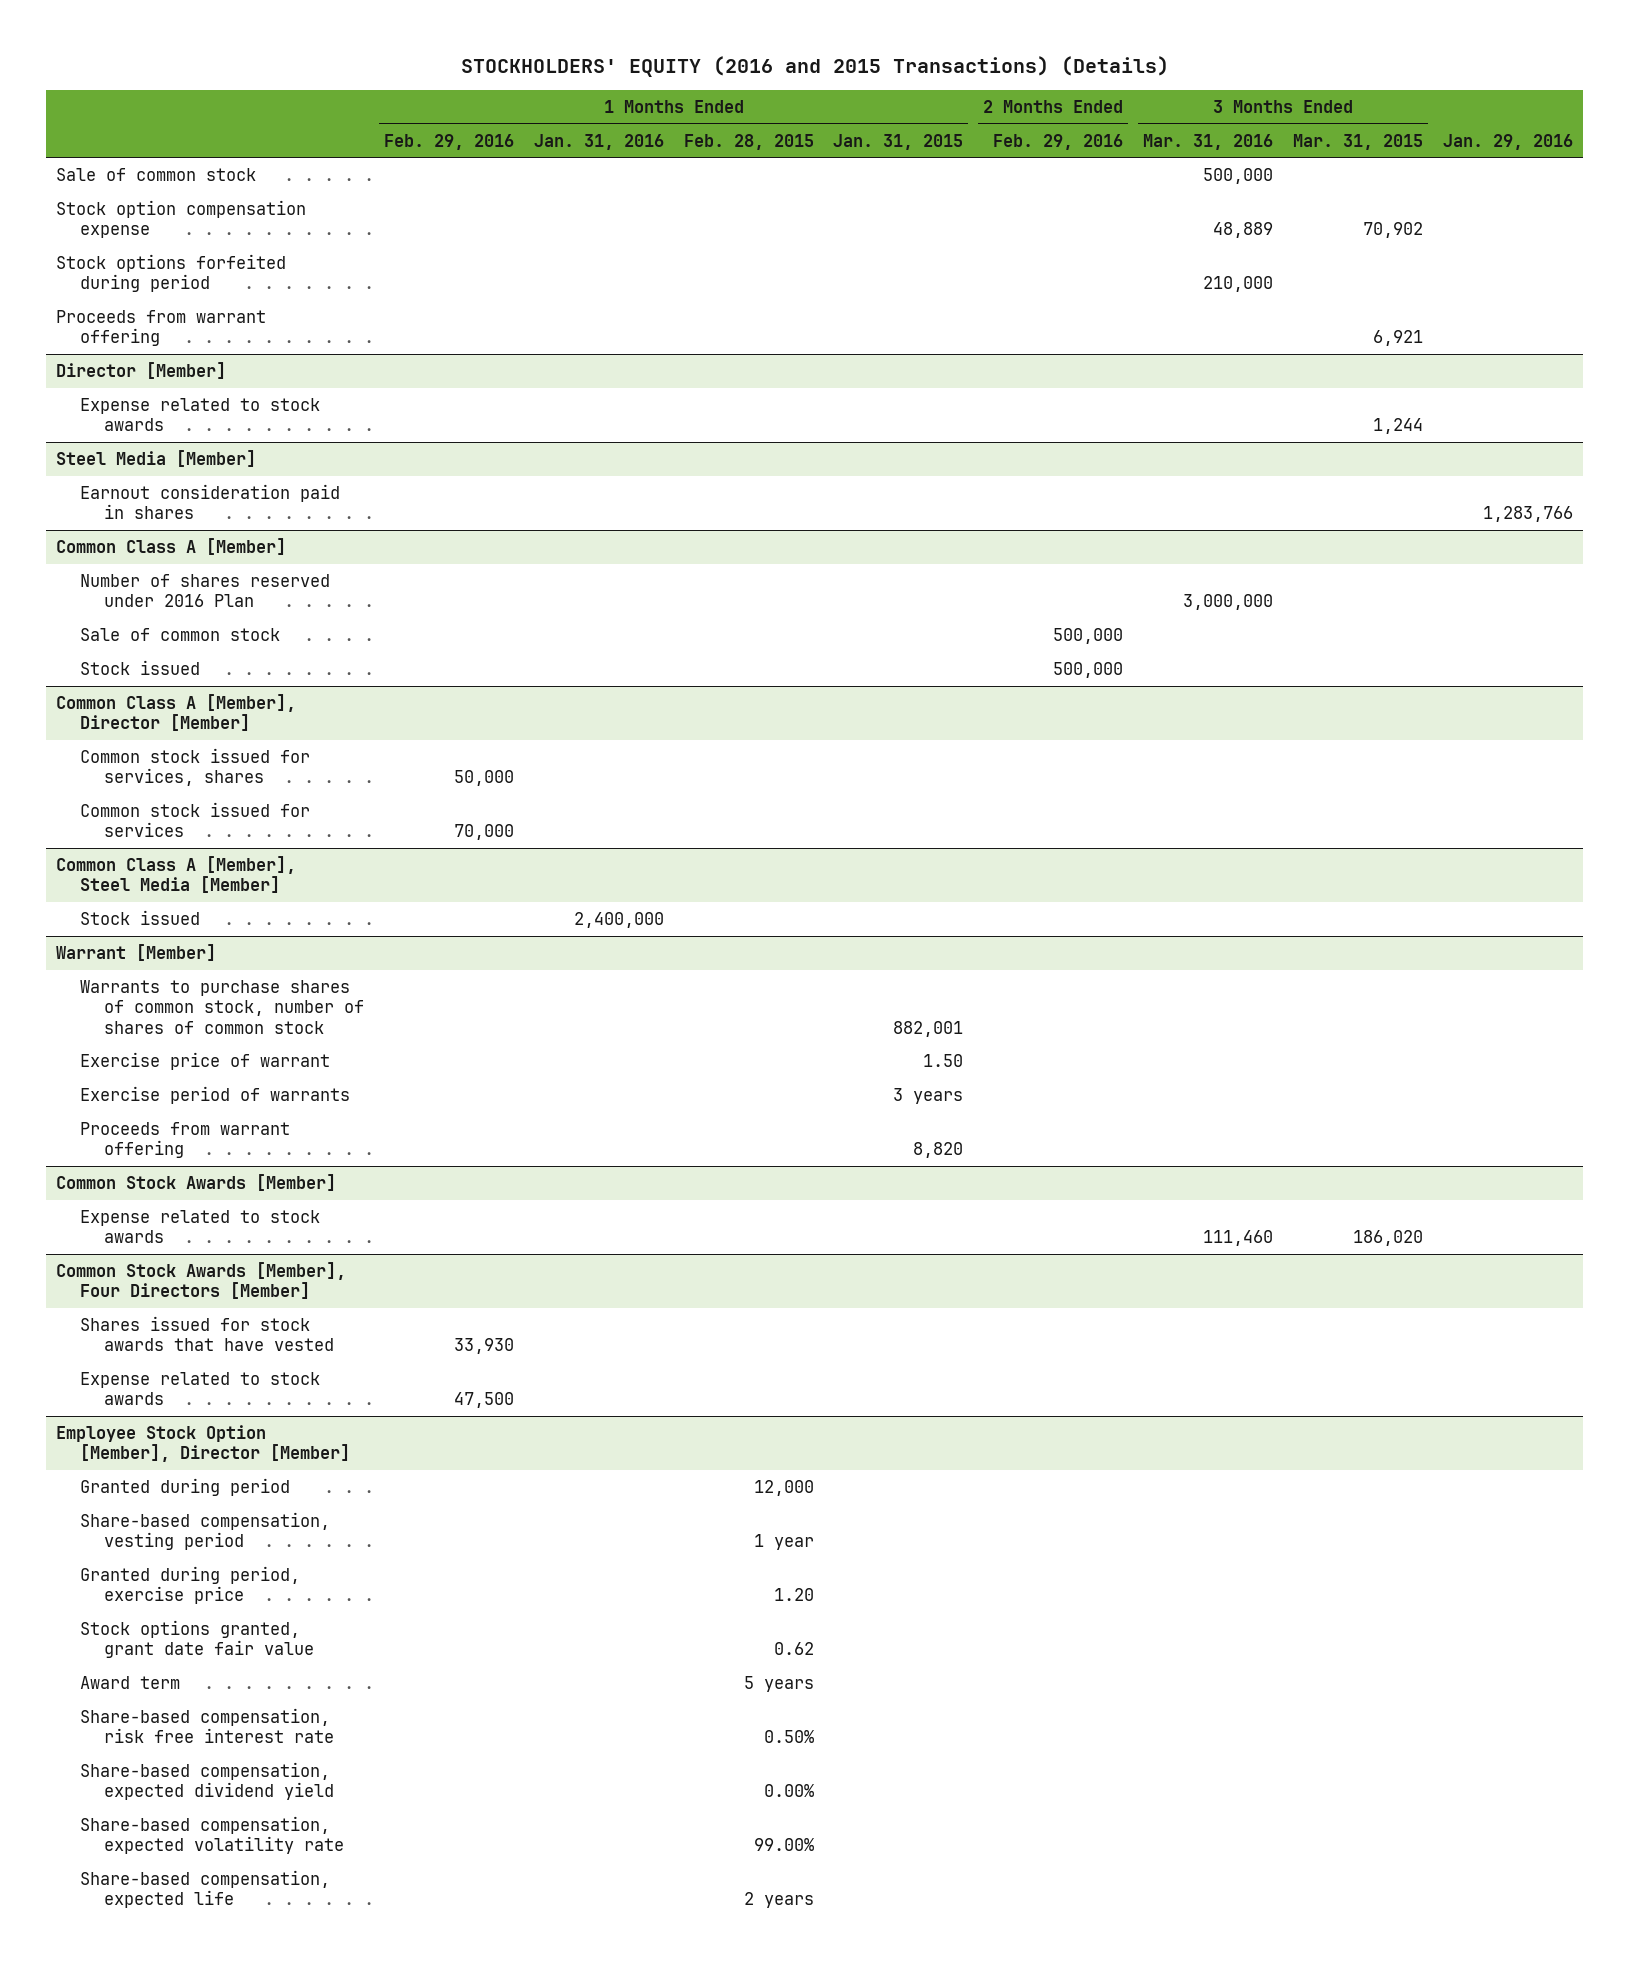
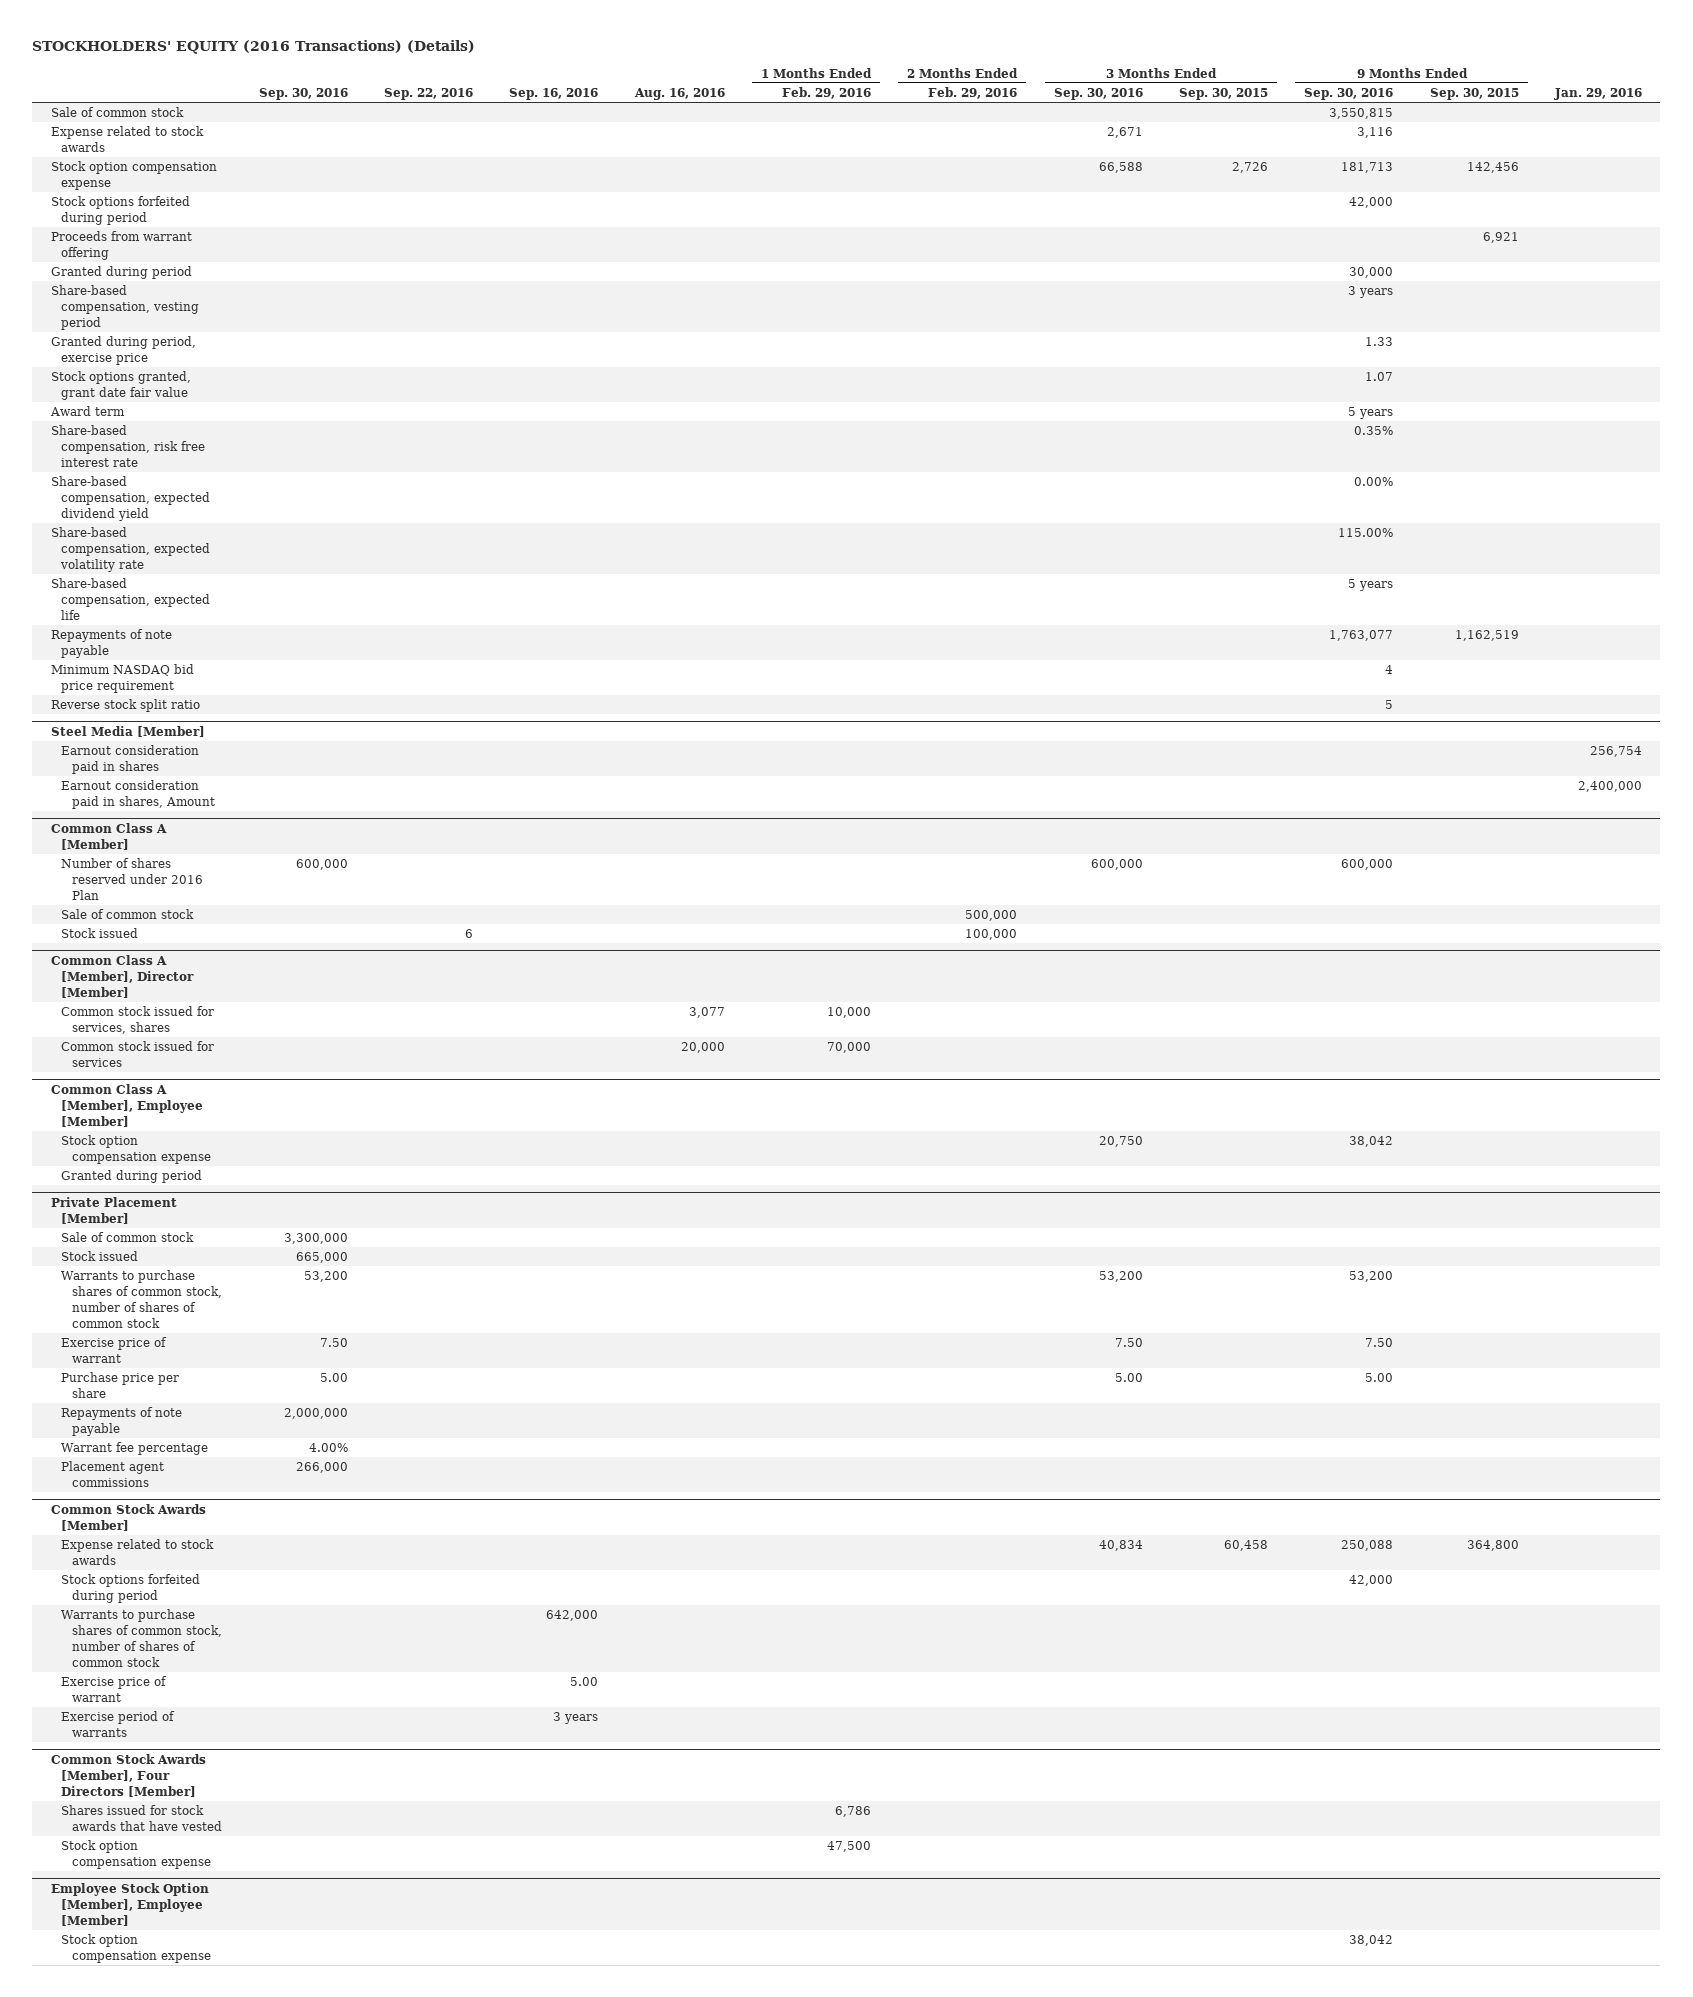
- STOCKHOLDERS' EQUITY (2016 and 2015 Transactions) (Details)
+ STOCKHOLDERS' EQUITY (2016 Transactions) (Details)
- | 1 Months Ended Feb. 29, 2016 | 1 Months Ended Jan. 31, 2016 | 1 Months Ended Feb. 28, 2015 | 1 Months Ended Jan. 31, 2015 | 2 Months Ended Feb. 29, 2016 | 3 Months Ended Mar. 31, 2016 | 3 Months Ended Mar. 31, 2015 | Jan. 29, 2016
+ | Sep. 30, 2016 | Sep. 22, 2016 | Sep. 16, 2016 | Aug. 16, 2016 | 1 Months Ended Feb. 29, 2016 | 2 Months Ended Feb. 29, 2016 | 3 Months Ended Sep. 30, 2016 | 3 Months Ended Sep. 30, 2015 | 9 Months Ended Sep. 30, 2016 | 9 Months Ended Sep. 30, 2015 | Jan. 29, 2016
+ Expense related to stock awards | | | | | | | 2,671 | | 3,116 | |
- Director [Member]
- Expense related to stock awards | | | | | | | 1,244 |
+ Granted during period | | | | | | | | | 30,000 | |
+ Share-based compensation, vesting period | | | | | | | | | 3 years | |
+ Granted during period, exercise price | | | | | | | | | 1.33 | |
+ Stock options granted, grant date fair value | | | | | | | | | 1.07 | |
+ Award term | | | | | | | | | 5 years | |
+ Share-based compensation, risk free interest rate | | | | | | | | | 0.35% | |
+ Share-based compensation, expected dividend yield | | | | | | | | | 0.00% | |
+ Share-based compensation, expected volatility rate | | | | | | | | | 115.00% | |
+ Share-based compensation, expected life | | | | | | | | | 5 years | |
+ Repayments of note payable | | | | | | | | | 1,763,077 | 1,162,519 |
+ Minimum NASDAQ bid price requirement | | | | | | | | | 4 | |
+ Reverse stock split ratio | | | | | | | | | 5 | |
@ Steel Media [Member]
- Earnout consideration paid in shares | | | | | | | | 1,283,766
+ Earnout consideration paid in shares | | | | | | | | | | | 256,754
+ Earnout consideration paid in shares, Amount | | | | | | | | | | | 2,400,000
@ Common Class A [Member]
- Stock issued | | | | | 500,000 | | |
+ Stock issued | | 6 | | | | 100,000 | | | | |
@ Common Class A [Member], Director [Member]
- Common stock issued for services, shares | 50,000 | | | | | | |
+ Common stock issued for services, shares | | | | 3,077 | 10,000 | | | | | |
- Common Class A [Member], Steel Media [Member]
- Stock issued | | 2,400,000 | | | | | |
- Warrant [Member]
- Warrants to purchase shares of common stock, number of shares of common stock | | | | 882,001 | | | |
- Exercise price of warrant | | | | 1.50 | | | |
- Exercise period of warrants | | | | 3 years | | | |
- Proceeds from warrant offering | | | | 8,820 | | | |
+ Common Class A [Member], Employee [Member]
+ Stock option compensation expense | | | | | | | 20,750 | | 38,042 | |
+ Granted during period
+ Private Placement [Member]
+ Sale of common stock | 3,300,000 | | | | | | | | | |
+ Stock issued | 665,000 | | | | | | | | | |
+ Warrants to purchase shares of common stock, number of shares of common stock | 53,200 | | | | | | 53,200 | | 53,200 | |
+ Exercise price of warrant | 7.50 | | | | | | 7.50 | | 7.50 | |
+ Purchase price per share | 5.00 | | | | | | 5.00 | | 5.00 | |
+ Repayments of note payable | 2,000,000 | | | | | | | | | |
+ Warrant fee percentage | 4.00% | | | | | | | | | |
+ Placement agent commissions | 266,000 | | | | | | | | | |
@ Common Stock Awards [Member]
+ Stock options forfeited during period | | | | | | | | | 42,000 | |
+ Warrants to purchase shares of common stock, number of shares of common stock | | | 642,000 | | | | | | | |
+ Exercise price of warrant | | | 5.00 | | | | | | | |
+ Exercise period of warrants | | | 3 years | | | | | | | |
@ Common Stock Awards [Member], Four Directors [Member]
- Shares issued for stock awards that have vested | 33,930 | | | | | | |
- Expense related to stock awards | 47,500 | | | | | | |
- Employee Stock Option [Member], Director [Member]
- Granted during period | | | 12,000 | | | | |
- Share-based compensation, vesting period | | | 1 year | | | | |
- Granted during period, exercise price | | | 1.20 | | | | |
- Stock options granted, grant date fair value | | | 0.62 | | | | |
- Award term | | | 5 years | | | | |
- Share-based compensation, risk free interest rate | | | 0.50% | | | | |
- Share-based compensation, expected dividend yield | | | 0.00% | | | | |
- Share-based compensation, expected volatility rate | | | 99.00% | | | | |
- Share-based compensation, expected life | | | 2 years | | | | |
@ Common Stock Awards [Member], Four Directors [Member]
+ Shares issued for stock awards that have vested | | | | | 6,786 | | | | | |
+ Stock option compensation expense | | | | | 47,500 | | | | | |
+ Employee Stock Option [Member], Employee [Member]
+ Stock option compensation expense | | | | | | | | | 38,042 | |

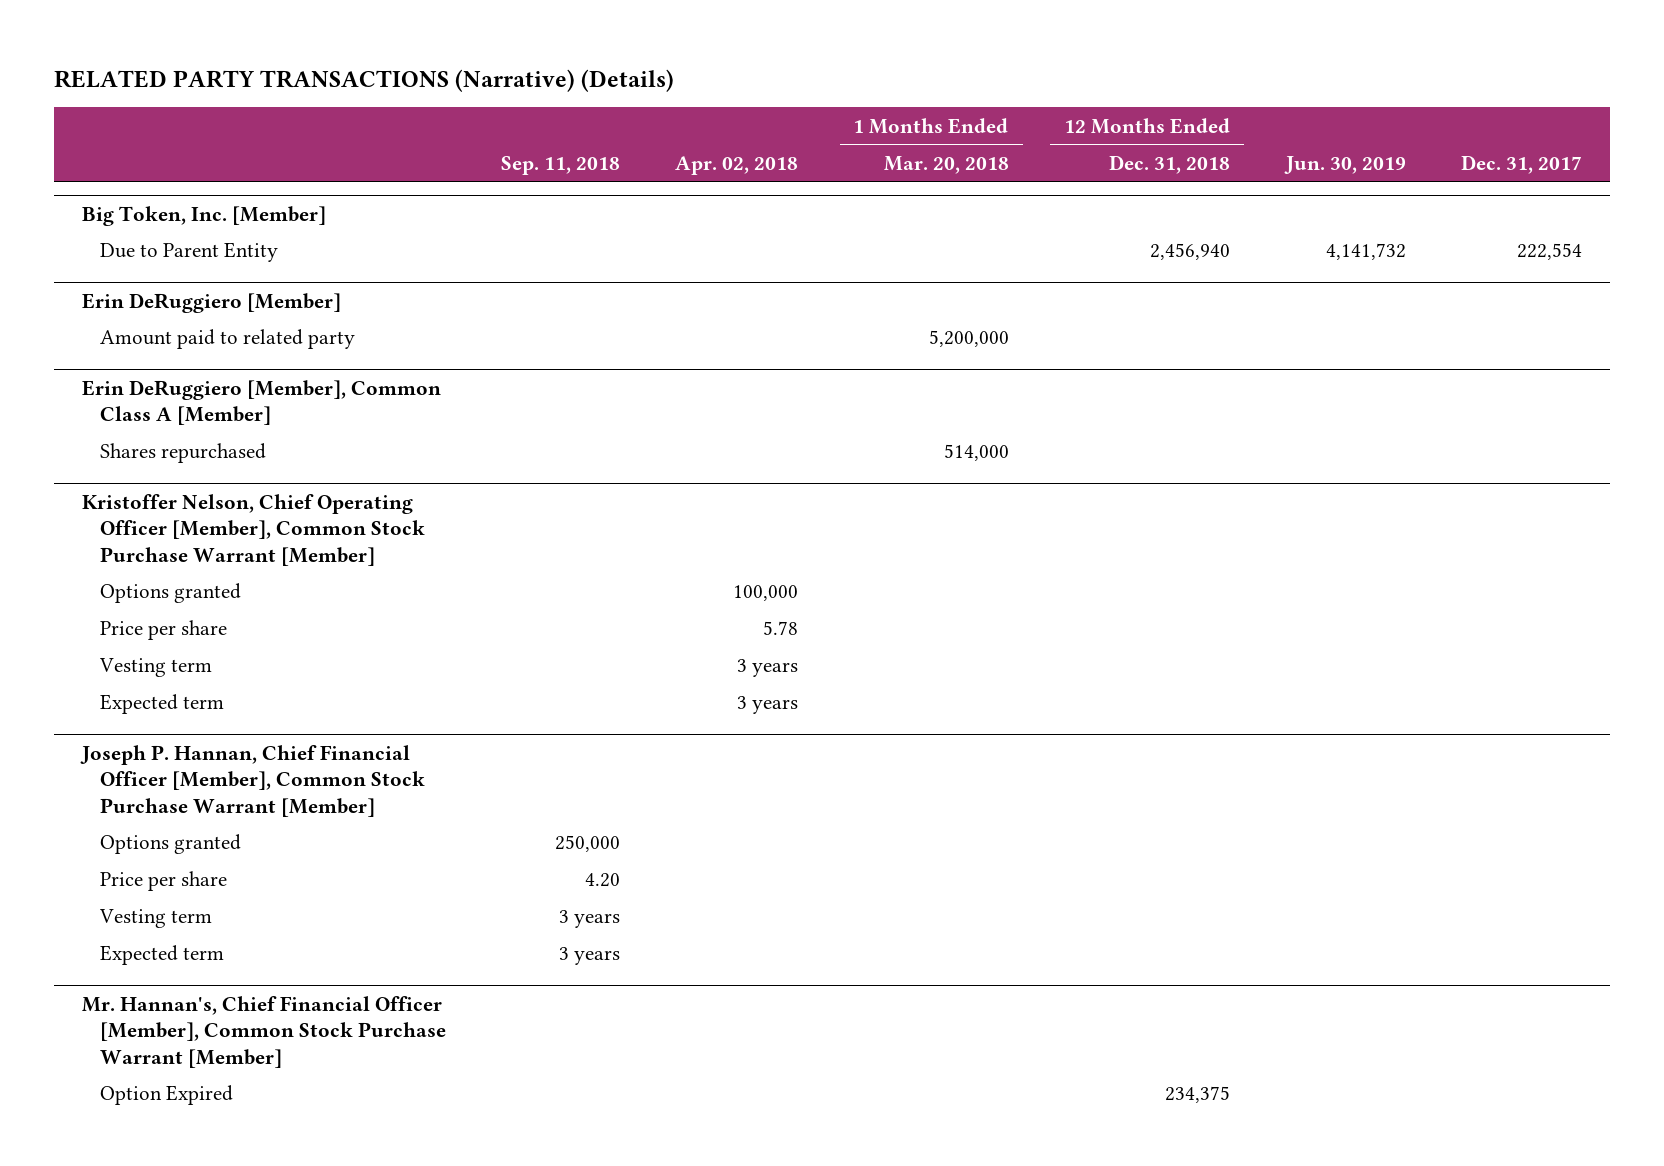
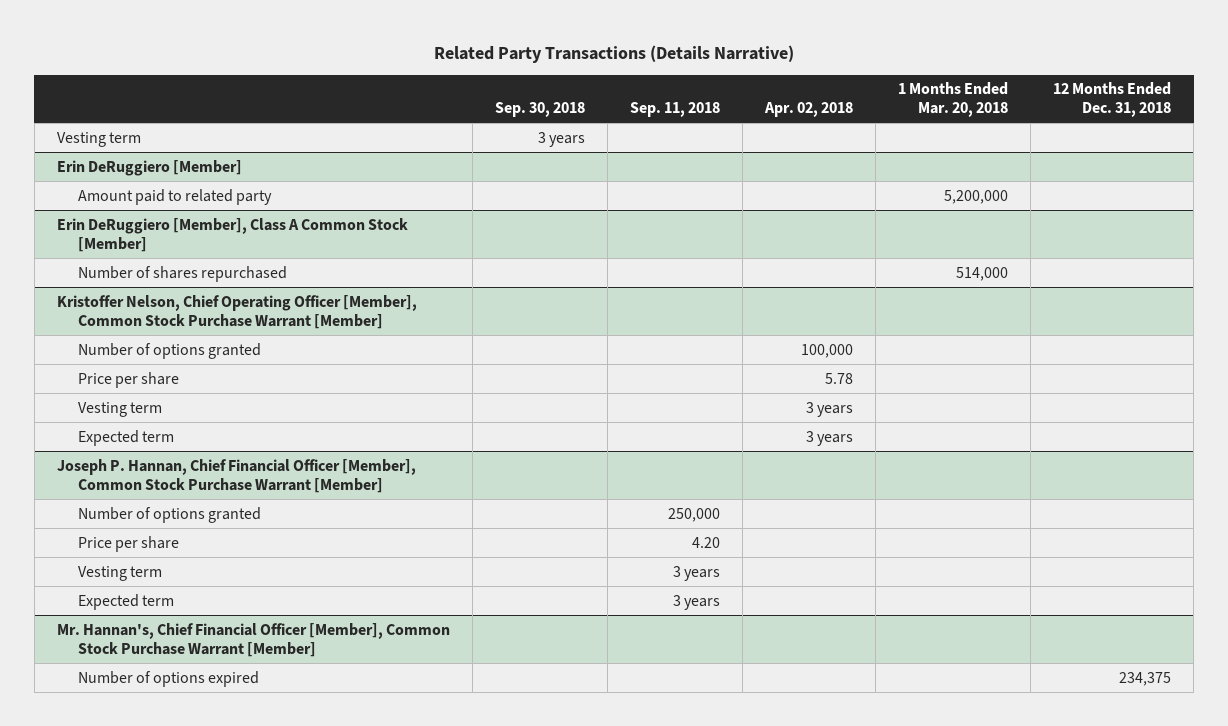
- RELATED PARTY TRANSACTIONS (Narrative) (Details)
+ Related Party Transactions (Details Narrative)
- | Sep. 11, 2018 | Apr. 02, 2018 | 1 Months Ended Mar. 20, 2018 | 12 Months Ended Dec. 31, 2018 | Jun. 30, 2019 | Dec. 31, 2017
+ | Sep. 30, 2018 | Sep. 11, 2018 | Apr. 02, 2018 | 1 Months Ended Mar. 20, 2018 | 12 Months Ended Dec. 31, 2018
- Big Token, Inc. [Member]
- Due to Parent Entity | | | | 2,456,940 | 4,141,732 | 222,554
+ Vesting term | 3 years | | | |
- Erin DeRuggiero [Member], Common Class A [Member]
- Shares repurchased | | | 514,000 | | |
+ Erin DeRuggiero [Member], Class A Common Stock [Member]
+ Number of shares repurchased | | | | 514,000 |
@ Kristoffer Nelson, Chief Operating Officer [Member], Common Stock Purchase Warrant [Member]
- Options granted | | 100,000 | | | |
+ Number of options granted | | | 100,000 | |
@ Joseph P. Hannan, Chief Financial Officer [Member], Common Stock Purchase Warrant [Member]
- Options granted | 250,000 | | | | |
+ Number of options granted | | 250,000 | | |
@ Mr. Hannan's, Chief Financial Officer [Member], Common Stock Purchase Warrant [Member]
- Option Expired | | | | 234,375 | |
+ Number of options expired | | | | | 234,375

